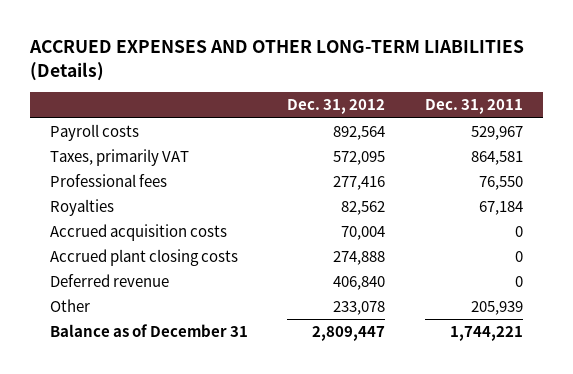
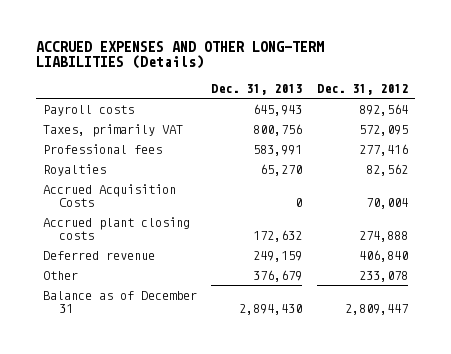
- | Dec. 31, 2012 | Dec. 31, 2011
+ | Dec. 31, 2013 | Dec. 31, 2012
- Accrued acquisition costs | 70,004 | 0
+ Accrued Acquisition Costs | 0 | 70,004

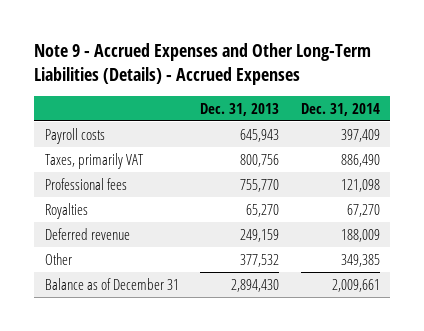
- ACCRUED EXPENSES AND OTHER LONG-TERM LIABILITIES (Details)
+ Note 9 - Accrued Expenses and Other Long-Term Liabilities (Details) - Accrued Expenses
- | Dec. 31, 2013 | Dec. 31, 2012
+ | Dec. 31, 2013 | Dec. 31, 2014
- Professional fees | 583,991 | 277,416
+ Professional fees | 755,770 | 121,098
- Accrued Acquisition Costs | 0 | 70,004
- Accrued plant closing costs | 172,632 | 274,888
- Other | 376,679 | 233,078
+ Other | 377,532 | 349,385

